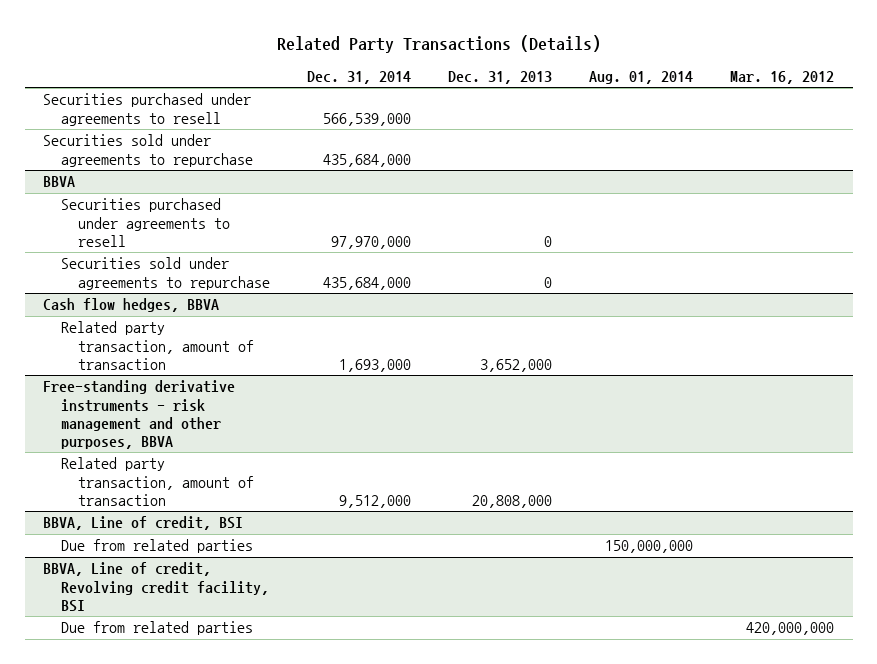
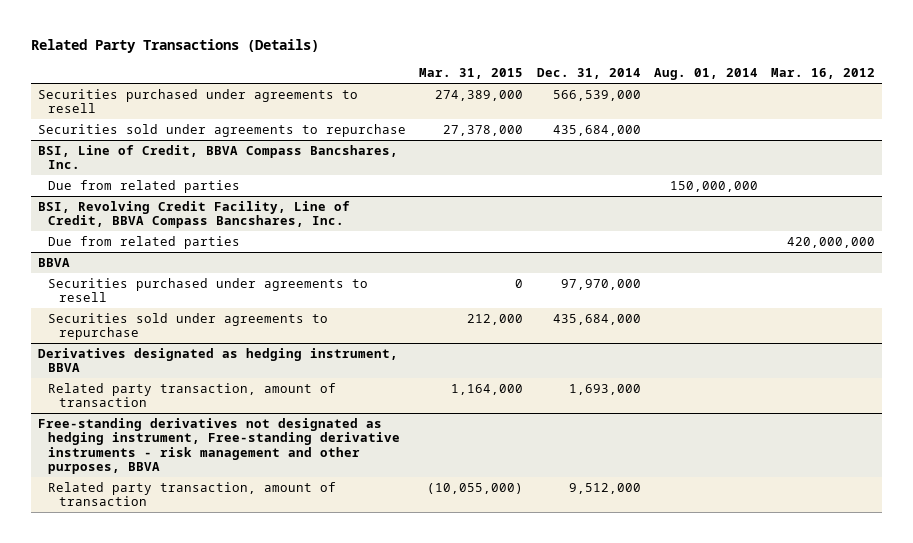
- | Dec. 31, 2014 | Dec. 31, 2013 | Aug. 01, 2014 | Mar. 16, 2012
+ | Mar. 31, 2015 | Dec. 31, 2014 | Aug. 01, 2014 | Mar. 16, 2012
+ BSI, Line of Credit, BBVA Compass Bancshares, Inc.
+ Due from related parties | | | 150,000,000 |
+ BSI, Revolving Credit Facility, Line of Credit, BBVA Compass Bancshares, Inc.
+ Due from related parties | | | | 420,000,000
- Cash flow hedges, BBVA
+ Derivatives designated as hedging instrument, BBVA
- Free-standing derivative instruments - risk management and other purposes, BBVA
+ Free-standing derivatives not designated as hedging instrument, Free-standing derivative instruments - risk management and other purposes, BBVA
- BBVA, Line of credit, BSI
- Due from related parties | | | 150,000,000 |
- BBVA, Line of credit, Revolving credit facility, BSI
- Due from related parties | | | | 420,000,000

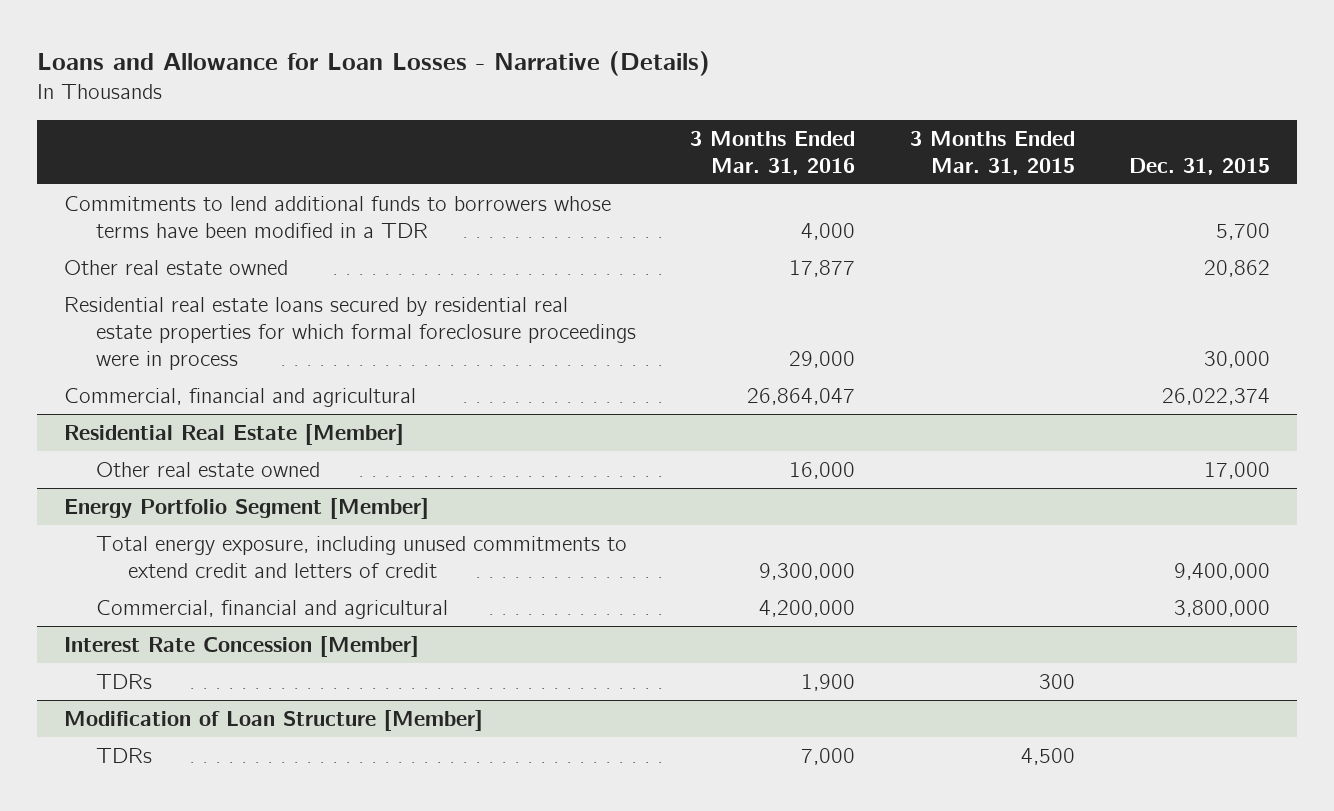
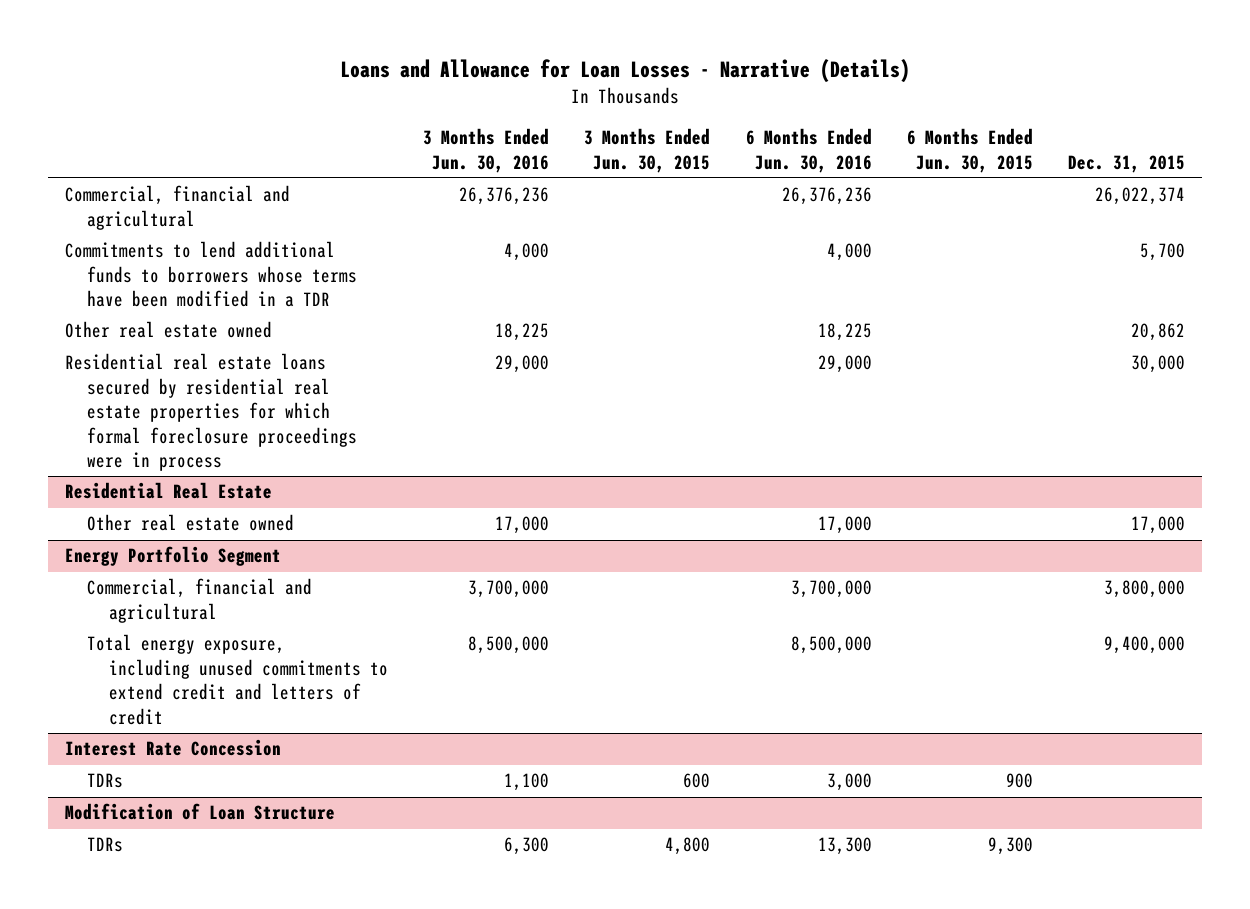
- | 3 Months Ended Mar. 31, 2016 | 3 Months Ended Mar. 31, 2015 | Dec. 31, 2015
+ | 3 Months Ended Jun. 30, 2016 | 3 Months Ended Jun. 30, 2015 | 6 Months Ended Jun. 30, 2016 | 6 Months Ended Jun. 30, 2015 | Dec. 31, 2015
moved up: Commercial, financial and agricultural | 26,376,236 | | 26,376,236 | | 26,022,374
- Residential Real Estate [Member]
+ Residential Real Estate
- Energy Portfolio Segment [Member]
- Total energy exposure, including unused commitments to extend credit and letters of credit | 9,300,000 | | 9,400,000
+ Energy Portfolio Segment
- Interest Rate Concession [Member]
+ Total energy exposure, including unused commitments to extend credit and letters of credit | 8,500,000 | | 8,500,000 | | 9,400,000
+ Interest Rate Concession
- Modification of Loan Structure [Member]
+ Modification of Loan Structure

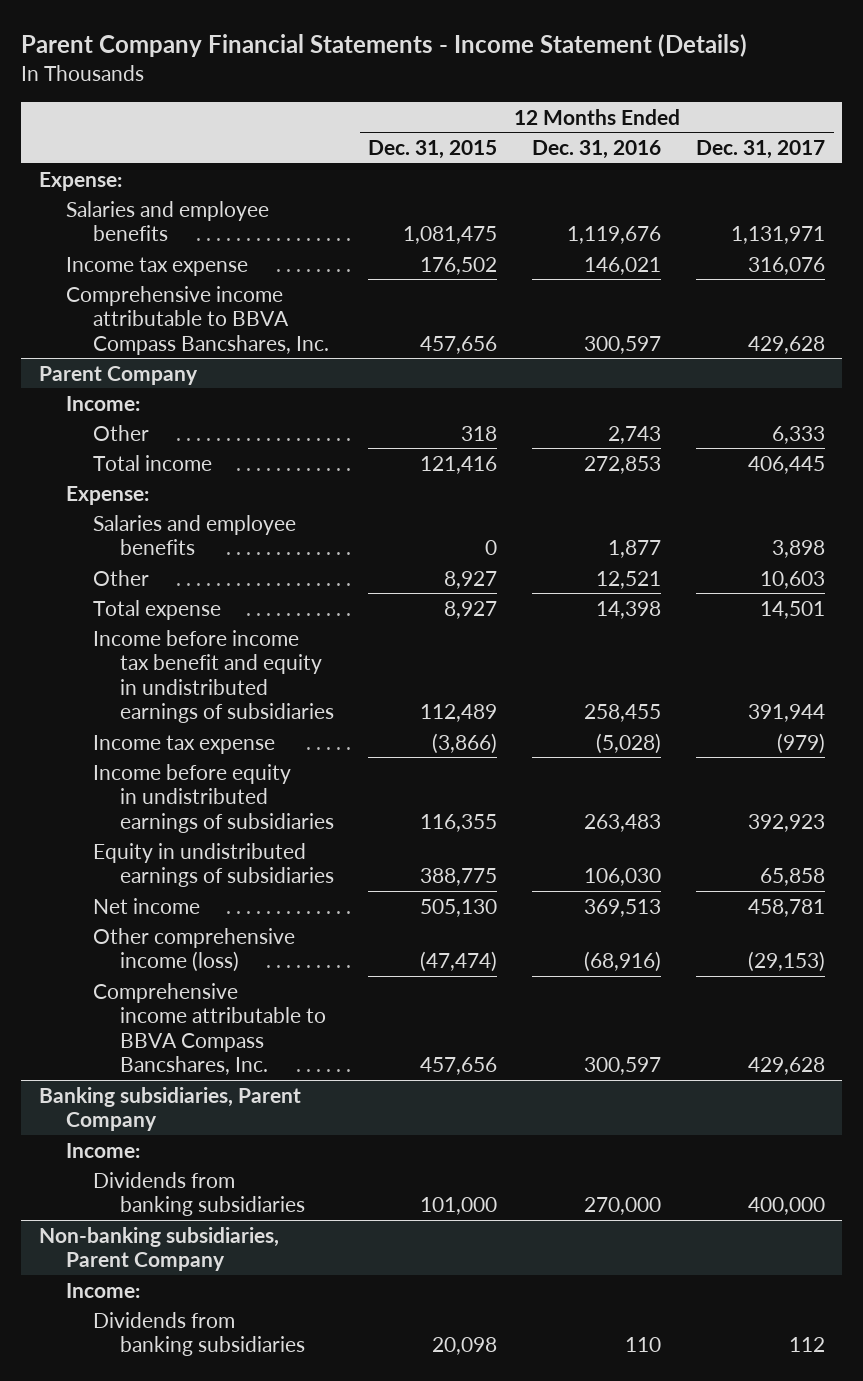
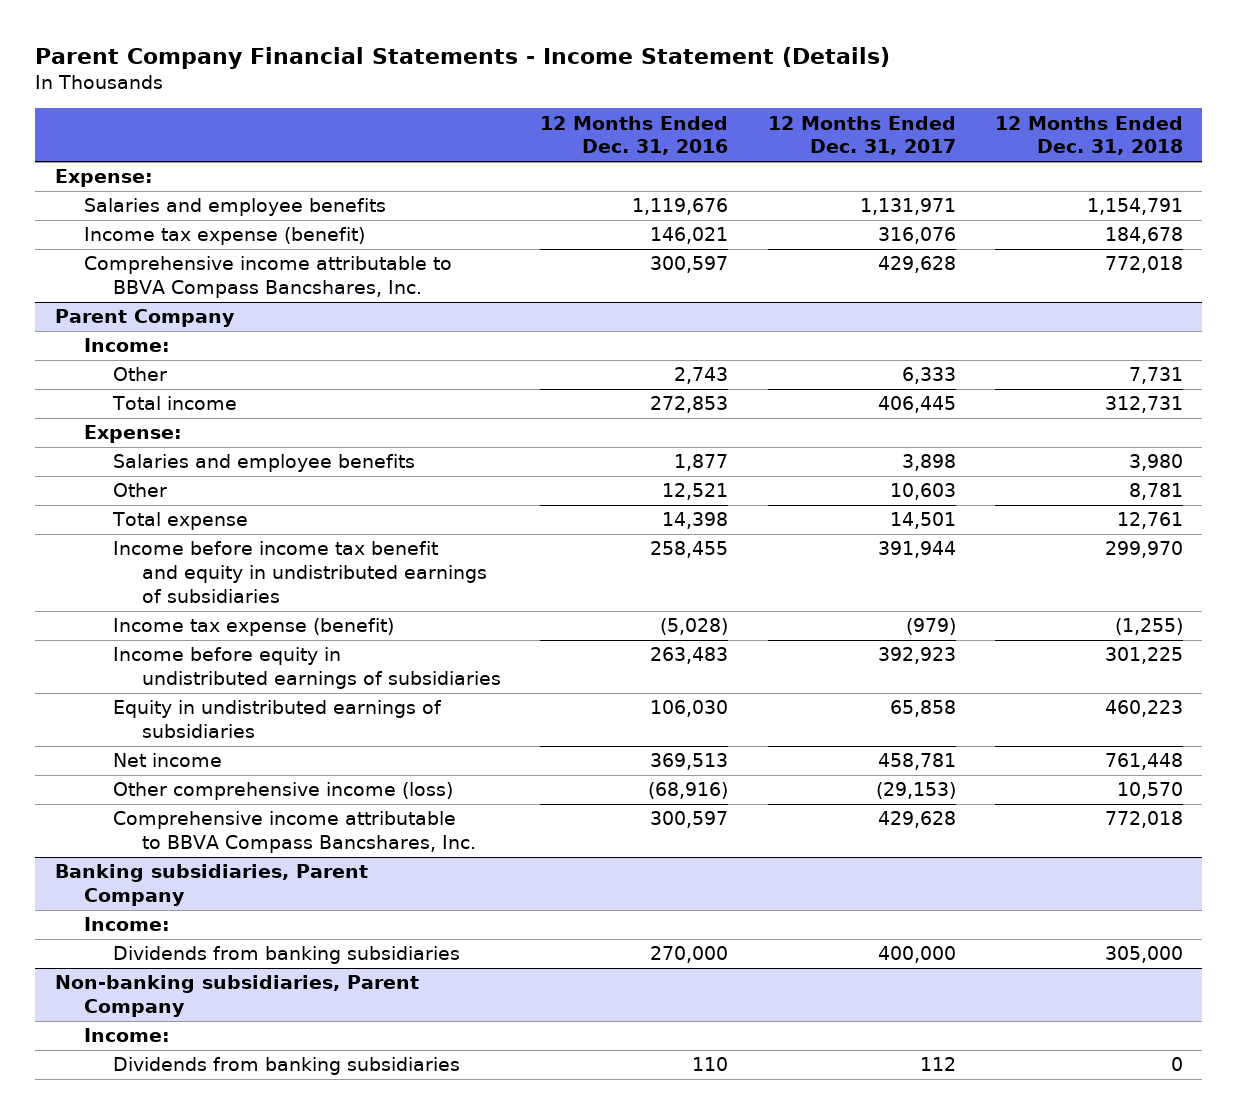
- | 12 Months Ended Dec. 31, 2015 | 12 Months Ended Dec. 31, 2016 | 12 Months Ended Dec. 31, 2017
+ | 12 Months Ended Dec. 31, 2016 | 12 Months Ended Dec. 31, 2017 | 12 Months Ended Dec. 31, 2018
- Income tax expense | 176,502 | 146,021 | 316,076
+ Income tax expense (benefit) | 146,021 | 316,076 | 184,678
@ Parent Company
- Income tax expense | (3,866) | (5,028) | (979)
+ Income tax expense (benefit) | (5,028) | (979) | (1,255)

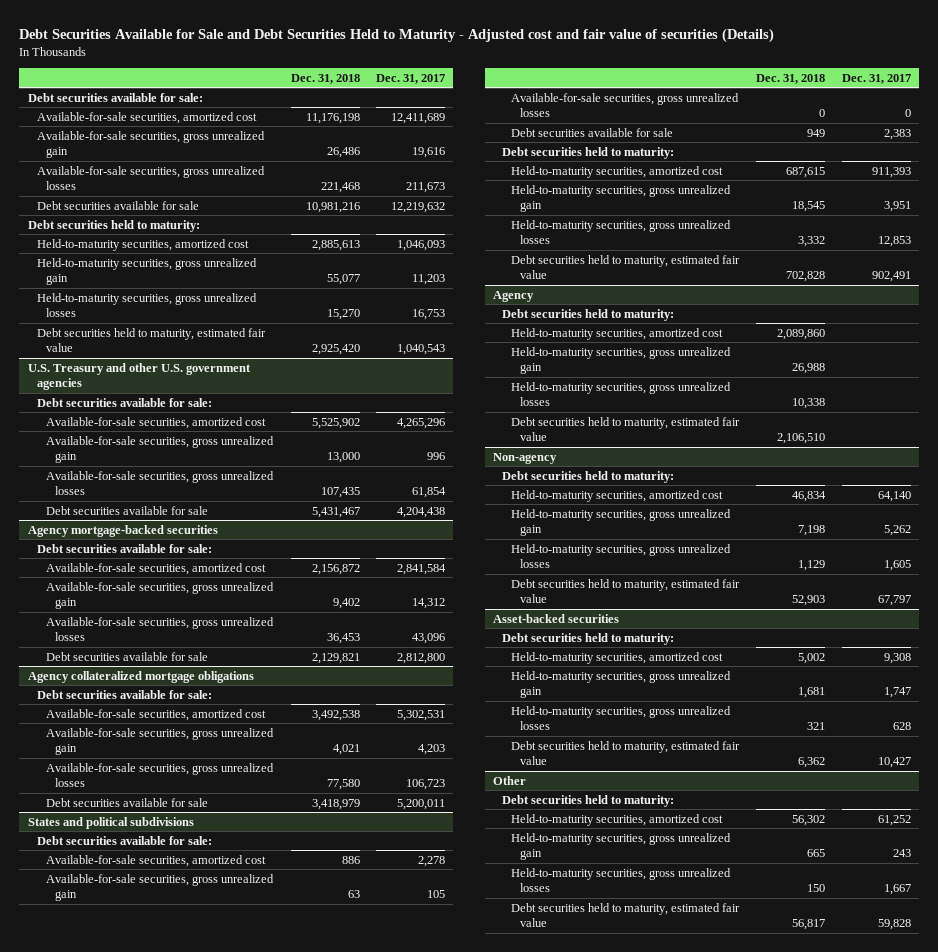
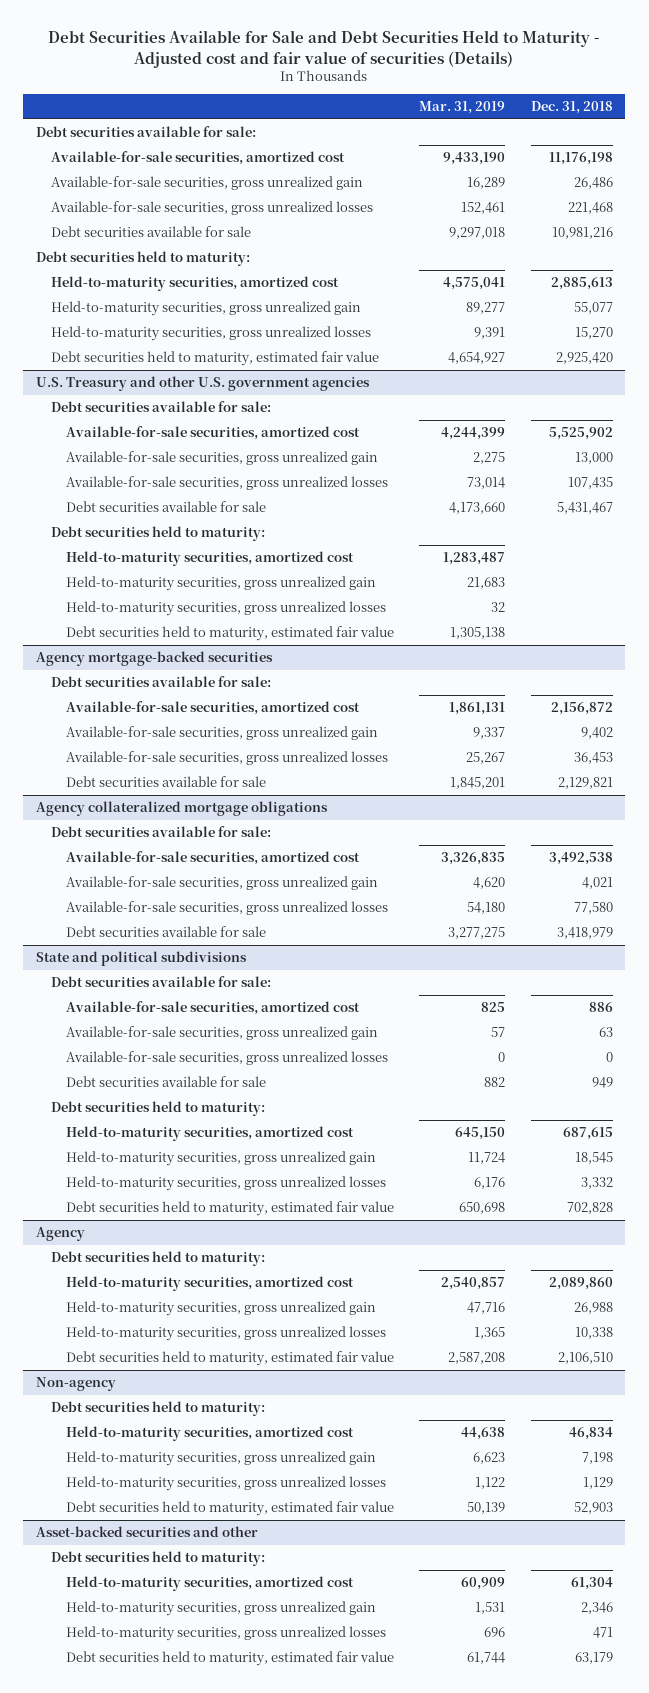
- | Dec. 31, 2018 | Dec. 31, 2017
+ | Mar. 31, 2019 | Dec. 31, 2018
@ U.S. Treasury and other U.S. government agencies
+ Debt securities held to maturity:
+ Held-to-maturity securities, amortized cost | 1,283,487 |
+ Held-to-maturity securities, gross unrealized gain | 21,683 |
+ Held-to-maturity securities, gross unrealized losses | 32 |
+ Debt securities held to maturity, estimated fair value | 1,305,138 |
- States and political subdivisions
+ State and political subdivisions
- Asset-backed securities
- Debt securities held to maturity:
- Held-to-maturity securities, amortized cost | 5,002 | 9,308
- Held-to-maturity securities, gross unrealized gain | 1,681 | 1,747
- Held-to-maturity securities, gross unrealized losses | 321 | 628
- Debt securities held to maturity, estimated fair value | 6,362 | 10,427
- Other
+ Asset-backed securities and other
- Held-to-maturity securities, amortized cost | 56,302 | 61,252
- Held-to-maturity securities, gross unrealized gain | 665 | 243
- Held-to-maturity securities, gross unrealized losses | 150 | 1,667
- Debt securities held to maturity, estimated fair value | 56,817 | 59,828
+ Held-to-maturity securities, amortized cost | 60,909 | 61,304
+ Held-to-maturity securities, gross unrealized gain | 1,531 | 2,346
+ Held-to-maturity securities, gross unrealized losses | 696 | 471
+ Debt securities held to maturity, estimated fair value | 61,744 | 63,179

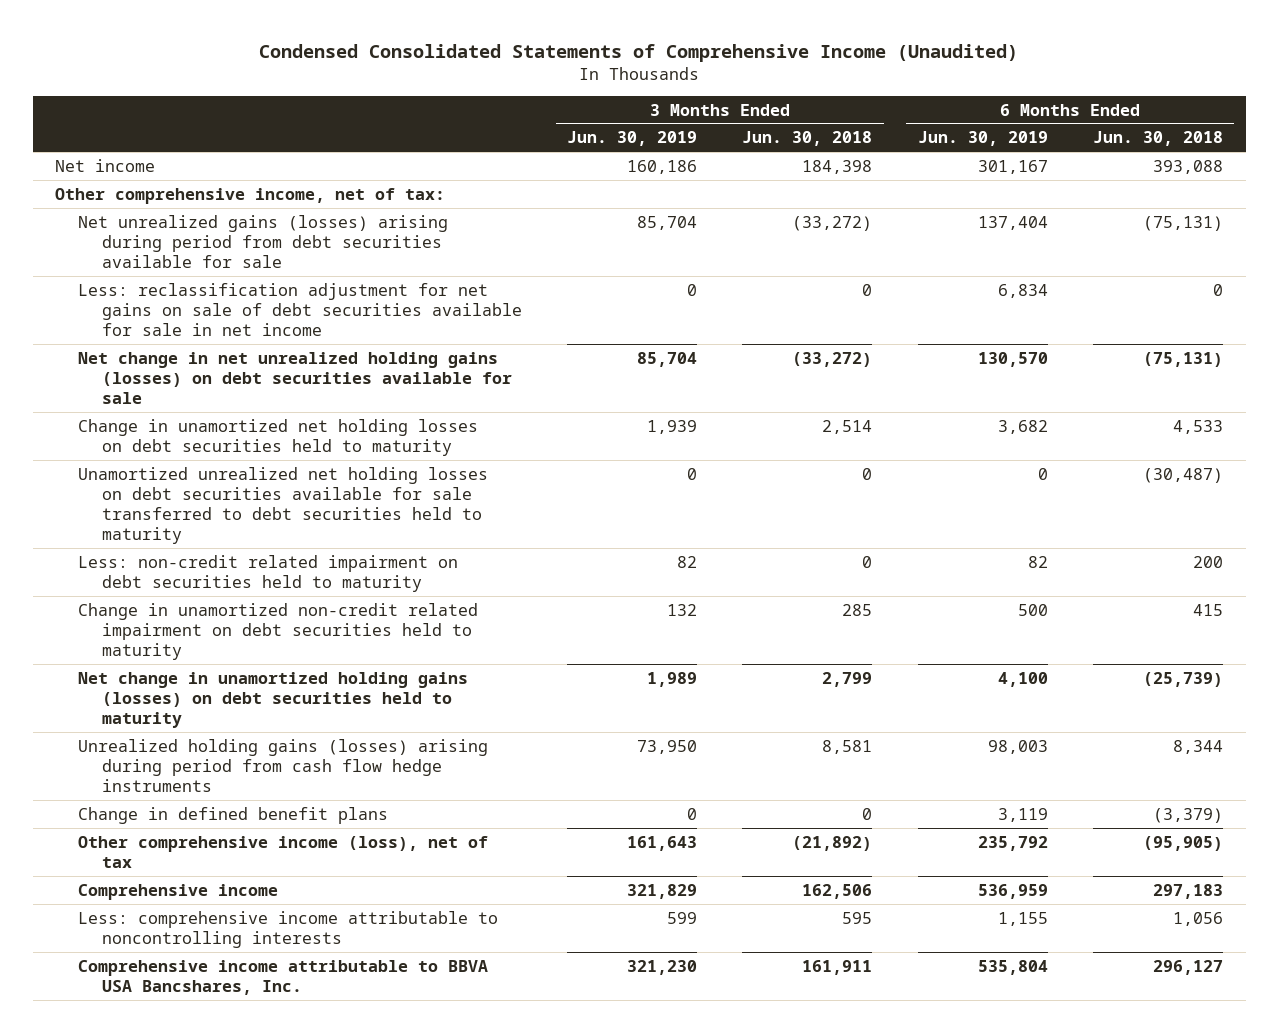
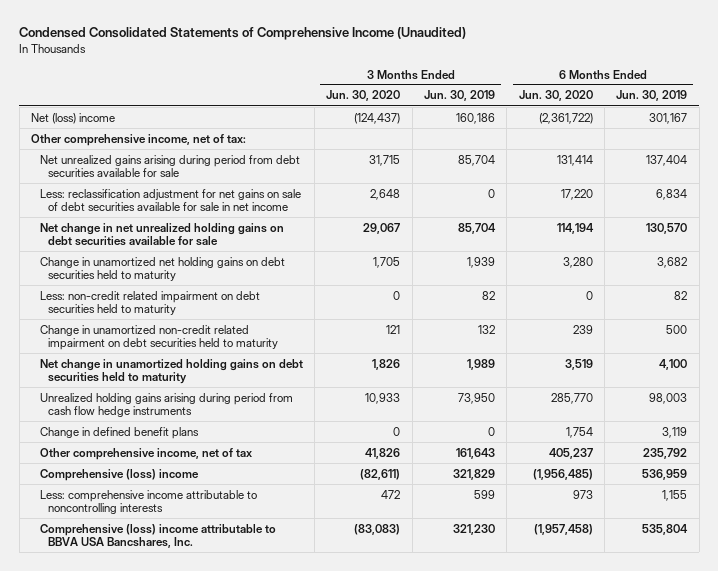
- | 3 Months Ended Jun. 30, 2019 | 3 Months Ended Jun. 30, 2018 | 6 Months Ended Jun. 30, 2019 | 6 Months Ended Jun. 30, 2018
+ | 3 Months Ended Jun. 30, 2020 | 3 Months Ended Jun. 30, 2019 | 6 Months Ended Jun. 30, 2020 | 6 Months Ended Jun. 30, 2019
- Net income | 160,186 | 184,398 | 301,167 | 393,088
+ Net (loss) income | (124,437) | 160,186 | (2,361,722) | 301,167
- Net unrealized gains (losses) arising during period from debt securities available for sale | 85,704 | (33,272) | 137,404 | (75,131)
+ Net unrealized gains arising during period from debt securities available for sale | 31,715 | 85,704 | 131,414 | 137,404
- Net change in net unrealized holding gains (losses) on debt securities available for sale | 85,704 | (33,272) | 130,570 | (75,131)
- Change in unamortized net holding losses on debt securities held to maturity | 1,939 | 2,514 | 3,682 | 4,533
- Unamortized unrealized net holding losses on debt securities available for sale transferred to debt securities held to maturity | 0 | 0 | 0 | (30,487)
+ Net change in net unrealized holding gains on debt securities available for sale | 29,067 | 85,704 | 114,194 | 130,570
+ Change in unamortized net holding gains on debt securities held to maturity | 1,705 | 1,939 | 3,280 | 3,682
- Net change in unamortized holding gains (losses) on debt securities held to maturity | 1,989 | 2,799 | 4,100 | (25,739)
- Unrealized holding gains (losses) arising during period from cash flow hedge instruments | 73,950 | 8,581 | 98,003 | 8,344
+ Net change in unamortized holding gains on debt securities held to maturity | 1,826 | 1,989 | 3,519 | 4,100
+ Unrealized holding gains arising during period from cash flow hedge instruments | 10,933 | 73,950 | 285,770 | 98,003
- Other comprehensive income (loss), net of tax | 161,643 | (21,892) | 235,792 | (95,905)
- Comprehensive income | 321,829 | 162,506 | 536,959 | 297,183
+ Other comprehensive income, net of tax | 41,826 | 161,643 | 405,237 | 235,792
+ Comprehensive (loss) income | (82,611) | 321,829 | (1,956,485) | 536,959
- Comprehensive income attributable to BBVA USA Bancshares, Inc. | 321,230 | 161,911 | 535,804 | 296,127
+ Comprehensive (loss) income attributable to BBVA USA Bancshares, Inc. | (83,083) | 321,230 | (1,957,458) | 535,804

